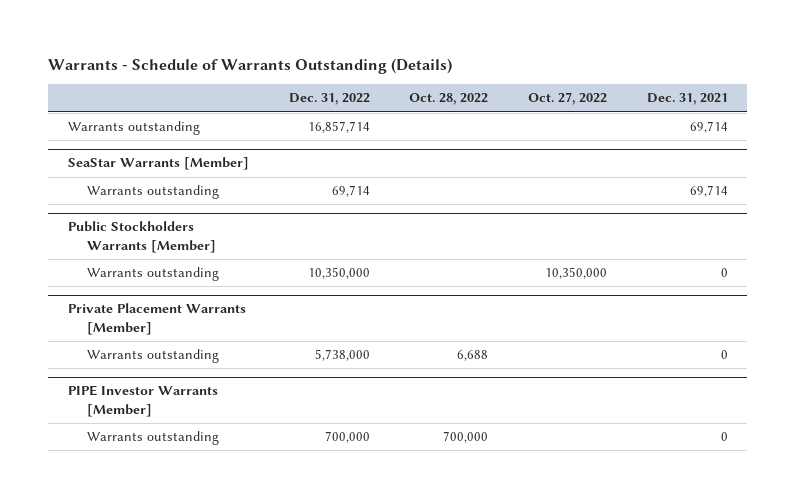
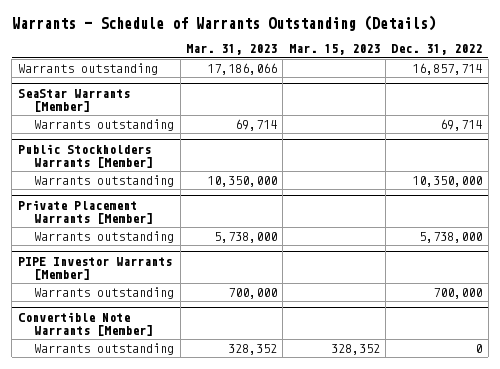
- | Dec. 31, 2022 | Oct. 28, 2022 | Oct. 27, 2022 | Dec. 31, 2021
+ | Mar. 31, 2023 | Mar. 15, 2023 | Dec. 31, 2022
+ Convertible Note Warrants [Member]
+ Warrants outstanding | 328,352 | 328,352 | 0

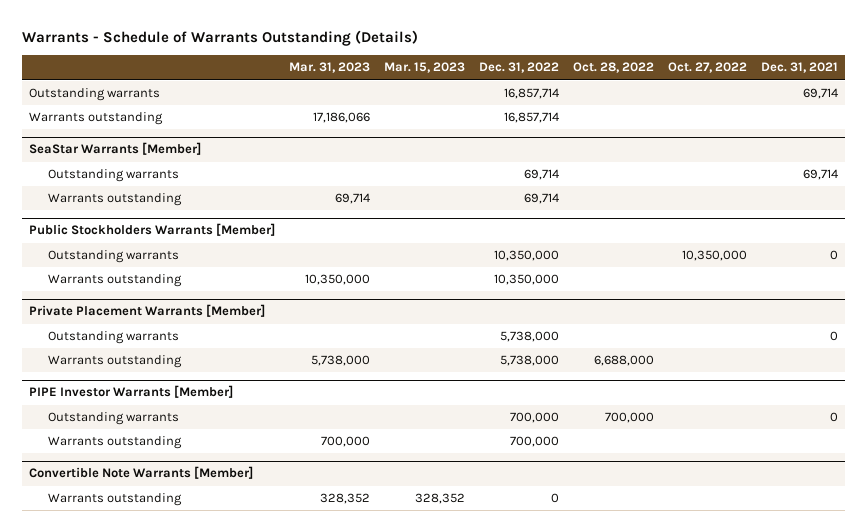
- | Mar. 31, 2023 | Mar. 15, 2023 | Dec. 31, 2022
+ | Mar. 31, 2023 | Mar. 15, 2023 | Dec. 31, 2022 | Oct. 28, 2022 | Oct. 27, 2022 | Dec. 31, 2021
+ Outstanding warrants | | | 16,857,714 | | | 69,714
@ SeaStar Warrants [Member]
+ Outstanding warrants | | | 69,714 | | | 69,714
@ Public Stockholders Warrants [Member]
+ Outstanding warrants | | | 10,350,000 | | 10,350,000 | 0
@ Private Placement Warrants [Member]
+ Outstanding warrants | | | 5,738,000 | | | 0
@ PIPE Investor Warrants [Member]
+ Outstanding warrants | | | 700,000 | 700,000 | | 0

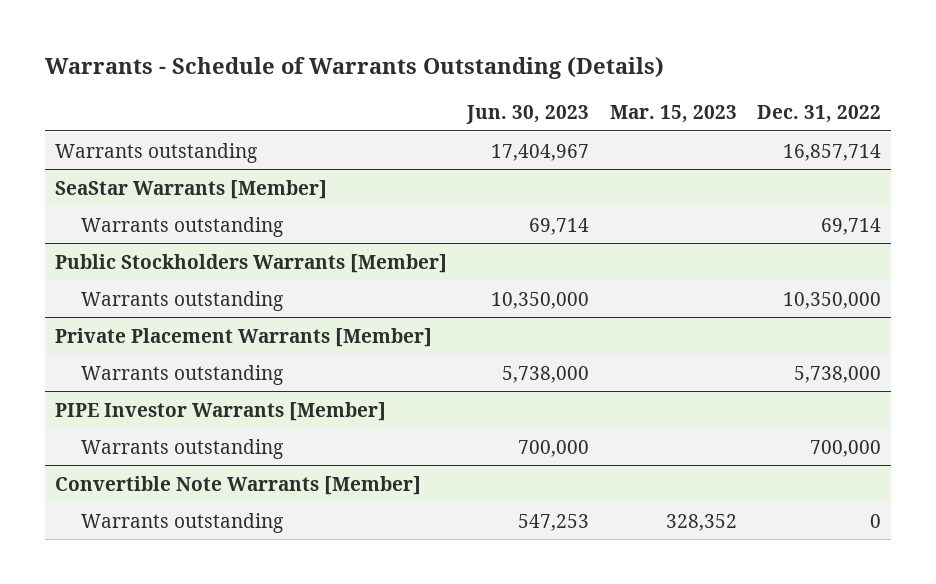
- | Mar. 31, 2023 | Mar. 15, 2023 | Dec. 31, 2022 | Oct. 28, 2022 | Oct. 27, 2022 | Dec. 31, 2021
+ | Jun. 30, 2023 | Mar. 15, 2023 | Dec. 31, 2022
- Outstanding warrants | | | 16,857,714 | | | 69,714
@ SeaStar Warrants [Member]
- Outstanding warrants | | | 69,714 | | | 69,714
@ Public Stockholders Warrants [Member]
- Outstanding warrants | | | 10,350,000 | | 10,350,000 | 0
@ Private Placement Warrants [Member]
- Outstanding warrants | | | 5,738,000 | | | 0
@ PIPE Investor Warrants [Member]
- Outstanding warrants | | | 700,000 | 700,000 | | 0

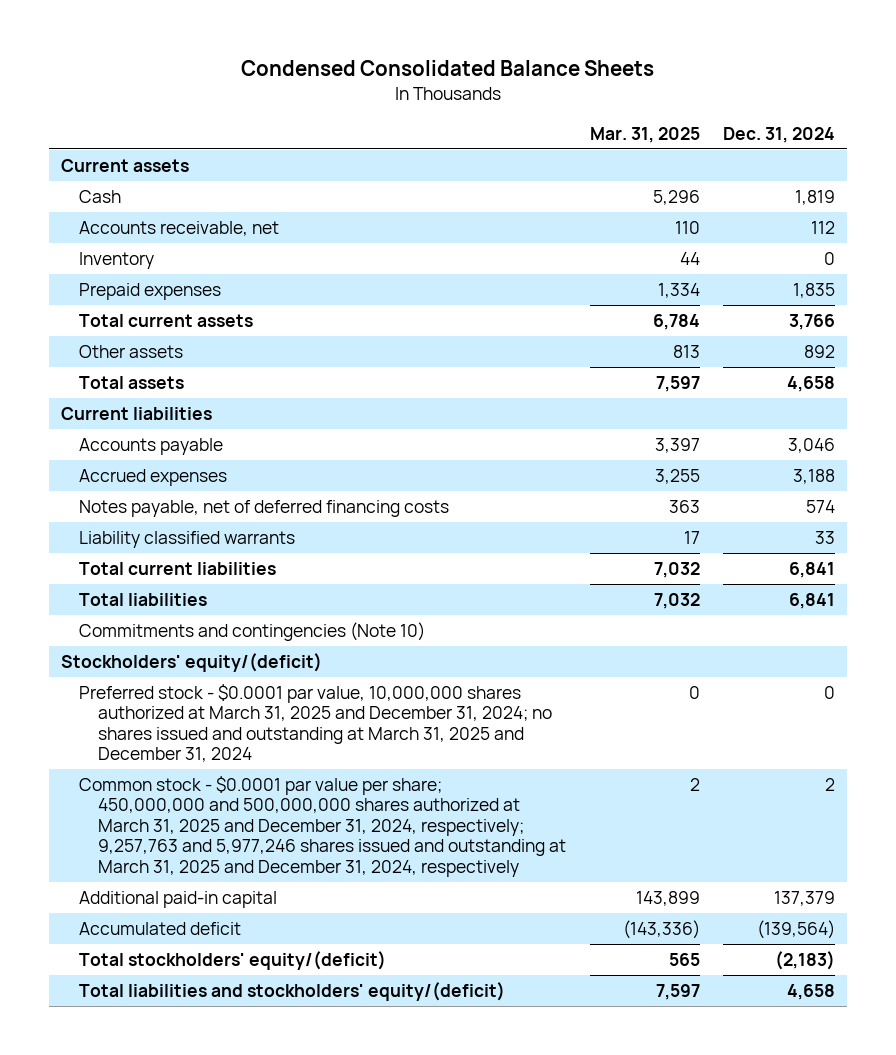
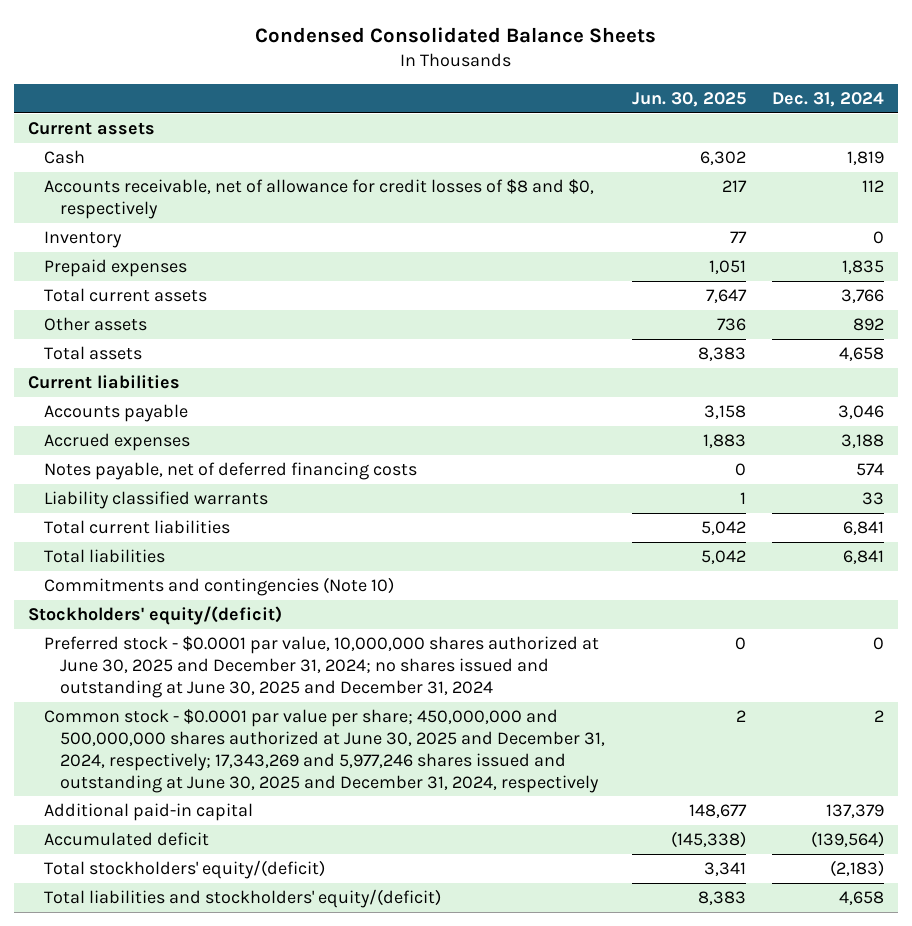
- | Mar. 31, 2025 | Dec. 31, 2024
+ | Jun. 30, 2025 | Dec. 31, 2024
- Accounts receivable, net | 110 | 112
+ Accounts receivable, net of allowance for credit losses of $8 and $0, respectively | 217 | 112
- Preferred stock - $0.0001 par value, 10,000,000 shares authorized at March 31, 2025 and December 31, 2024; no shares issued and outstanding at March 31, 2025 and December 31, 2024 | 0 | 0
- Common stock - $0.0001 par value per share; 450,000,000 and 500,000,000 shares authorized at March 31, 2025 and December 31, 2024, respectively; 9,257,763 and 5,977,246 shares issued and outstanding at March 31, 2025 and December 31, 2024, respectively | 2 | 2
+ Preferred stock - $0.0001 par value, 10,000,000 shares authorized at June 30, 2025 and December 31, 2024; no shares issued and outstanding at June 30, 2025 and December 31, 2024 | 0 | 0
+ Common stock - $0.0001 par value per share; 450,000,000 and 500,000,000 shares authorized at June 30, 2025 and December 31, 2024, respectively; 17,343,269 and 5,977,246 shares issued and outstanding at June 30, 2025 and December 31, 2024, respectively | 2 | 2

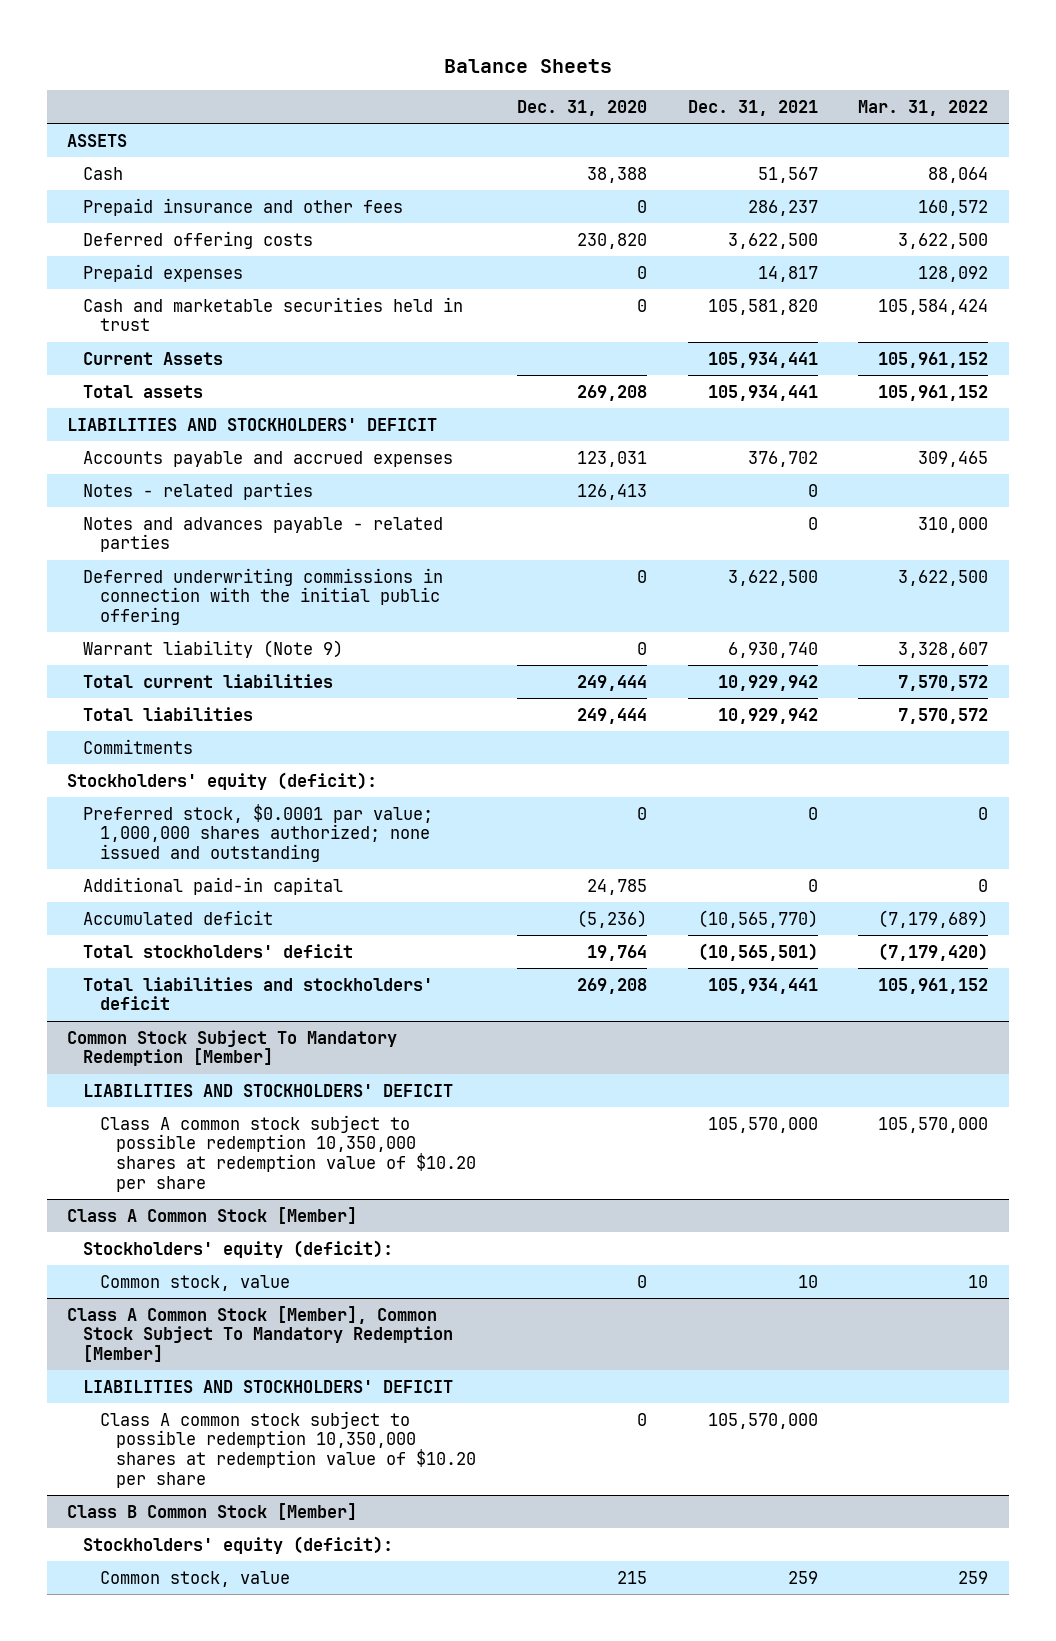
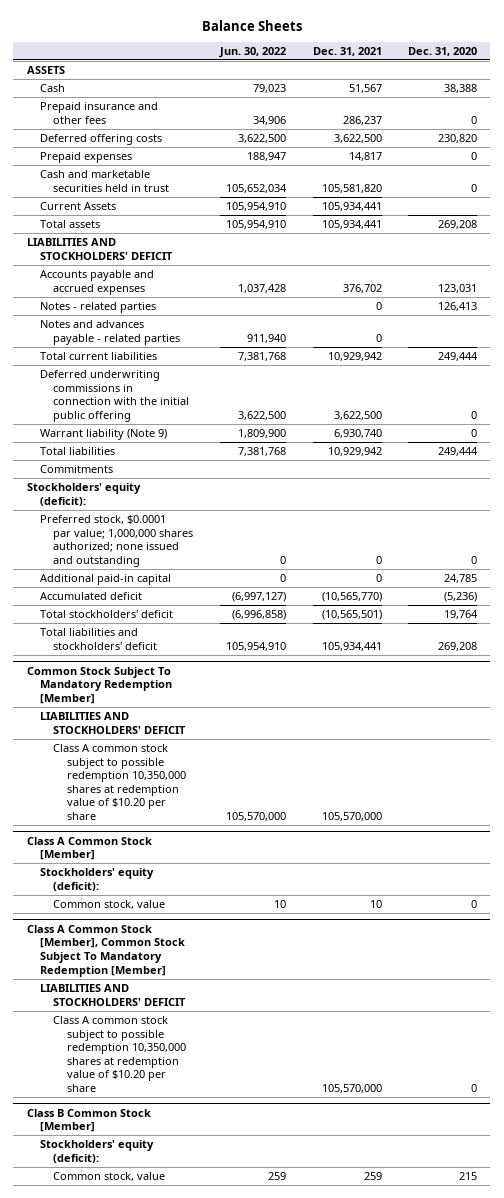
- | Dec. 31, 2020 | Dec. 31, 2021 | Mar. 31, 2022
+ | Jun. 30, 2022 | Dec. 31, 2021 | Dec. 31, 2020
moved up: Total current liabilities | 7,381,768 | 10,929,942 | 249,444

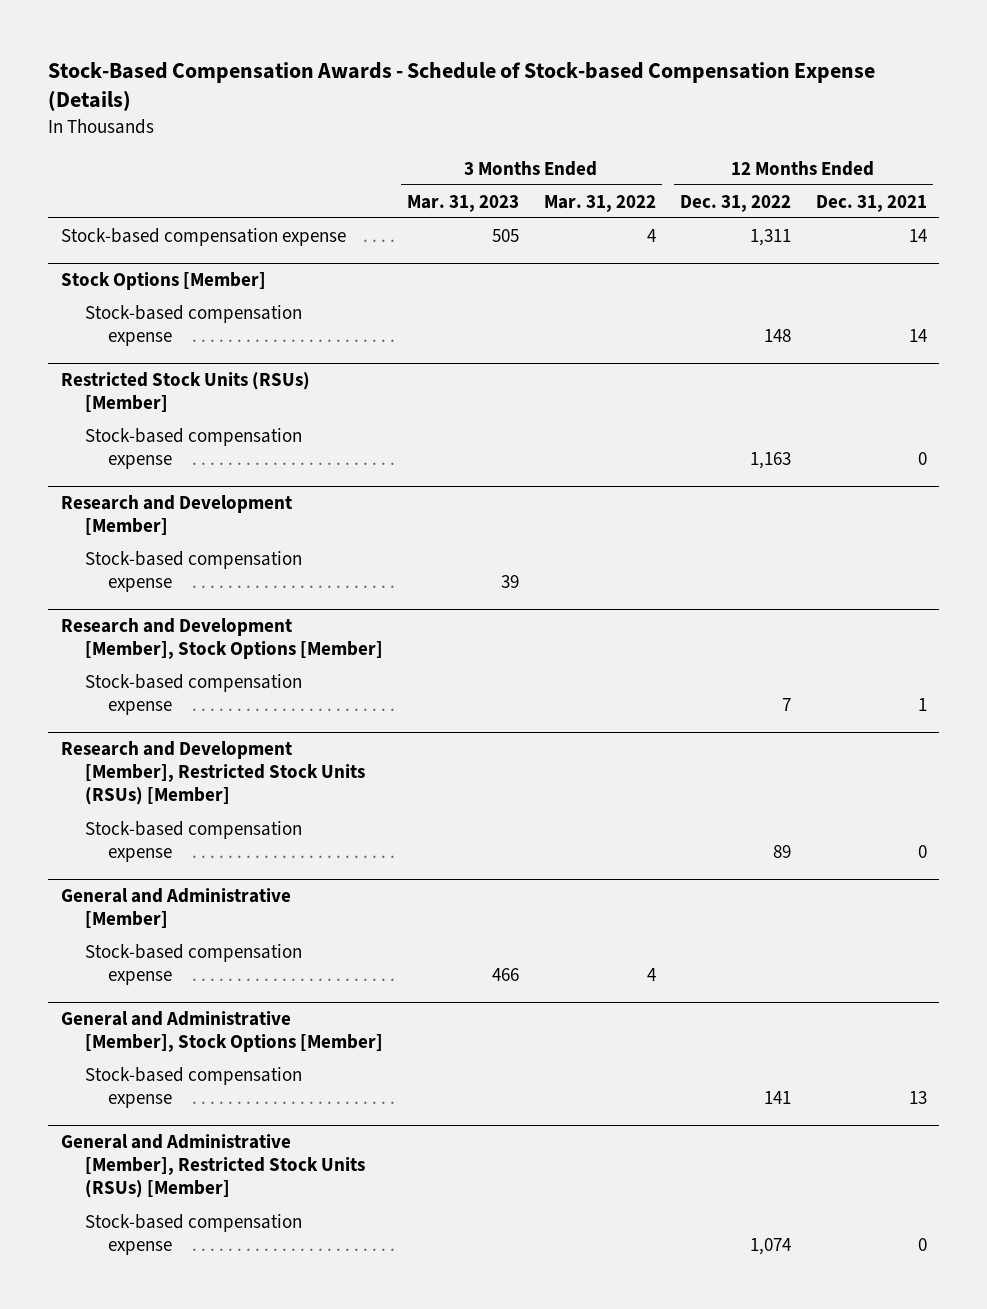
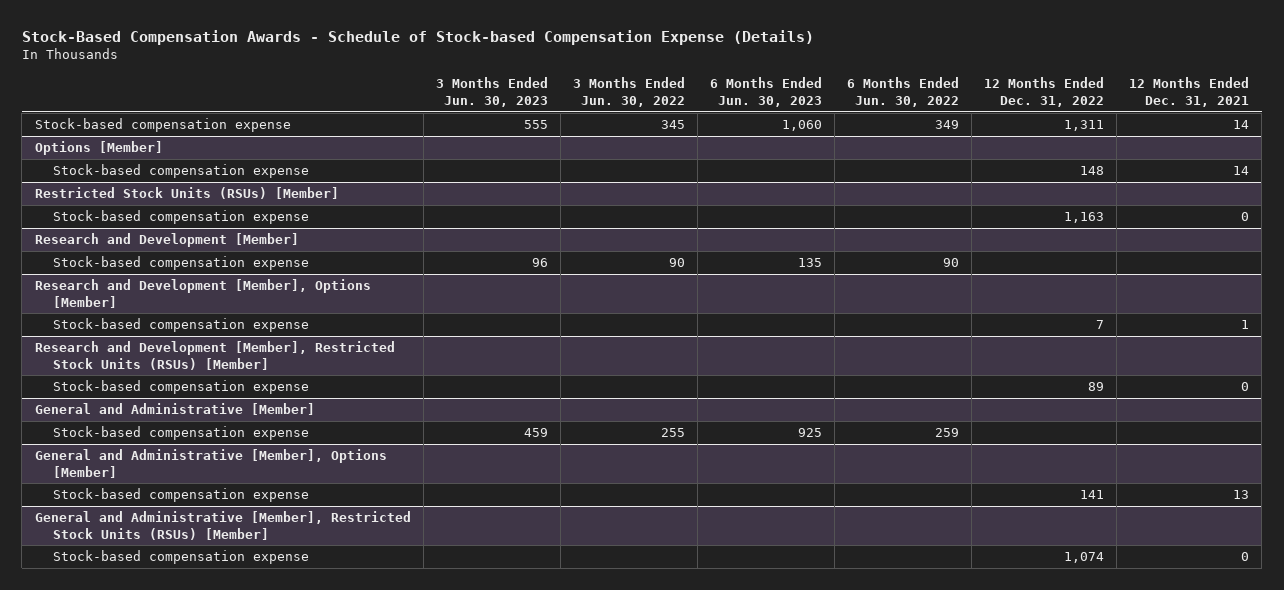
- | 3 Months Ended Mar. 31, 2023 | 3 Months Ended Mar. 31, 2022 | 12 Months Ended Dec. 31, 2022 | 12 Months Ended Dec. 31, 2021
+ | 3 Months Ended Jun. 30, 2023 | 3 Months Ended Jun. 30, 2022 | 6 Months Ended Jun. 30, 2023 | 6 Months Ended Jun. 30, 2022 | 12 Months Ended Dec. 31, 2022 | 12 Months Ended Dec. 31, 2021
- Stock Options [Member]
+ Options [Member]
- Research and Development [Member], Stock Options [Member]
+ Research and Development [Member], Options [Member]
- General and Administrative [Member], Stock Options [Member]
+ General and Administrative [Member], Options [Member]

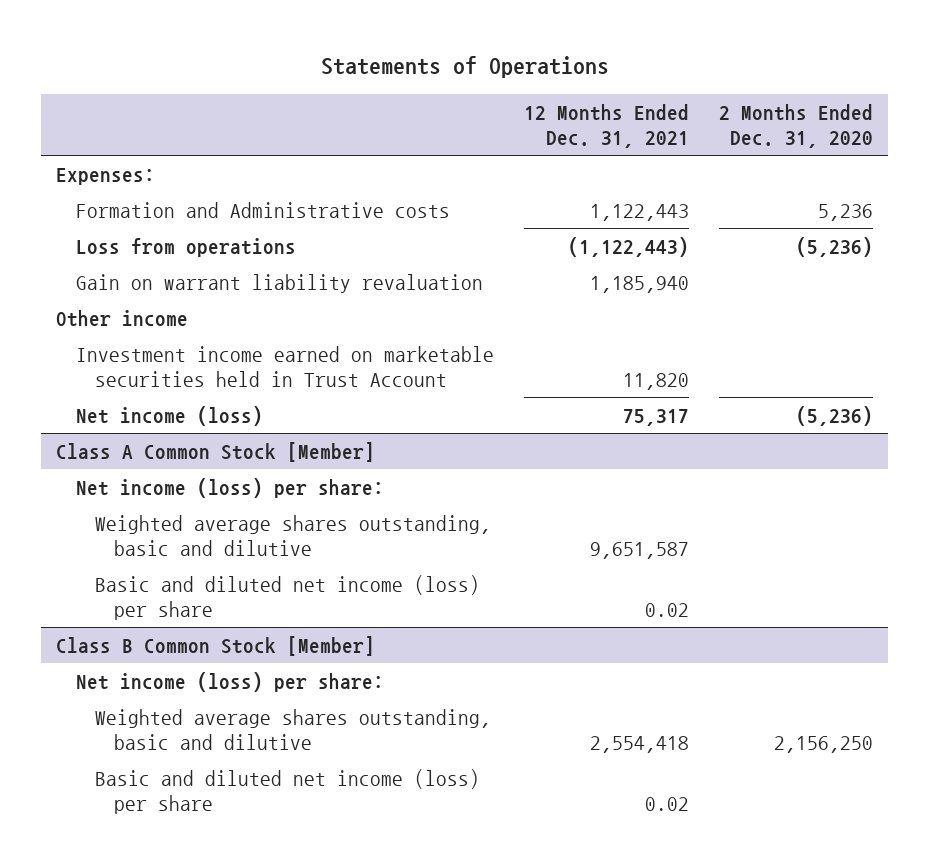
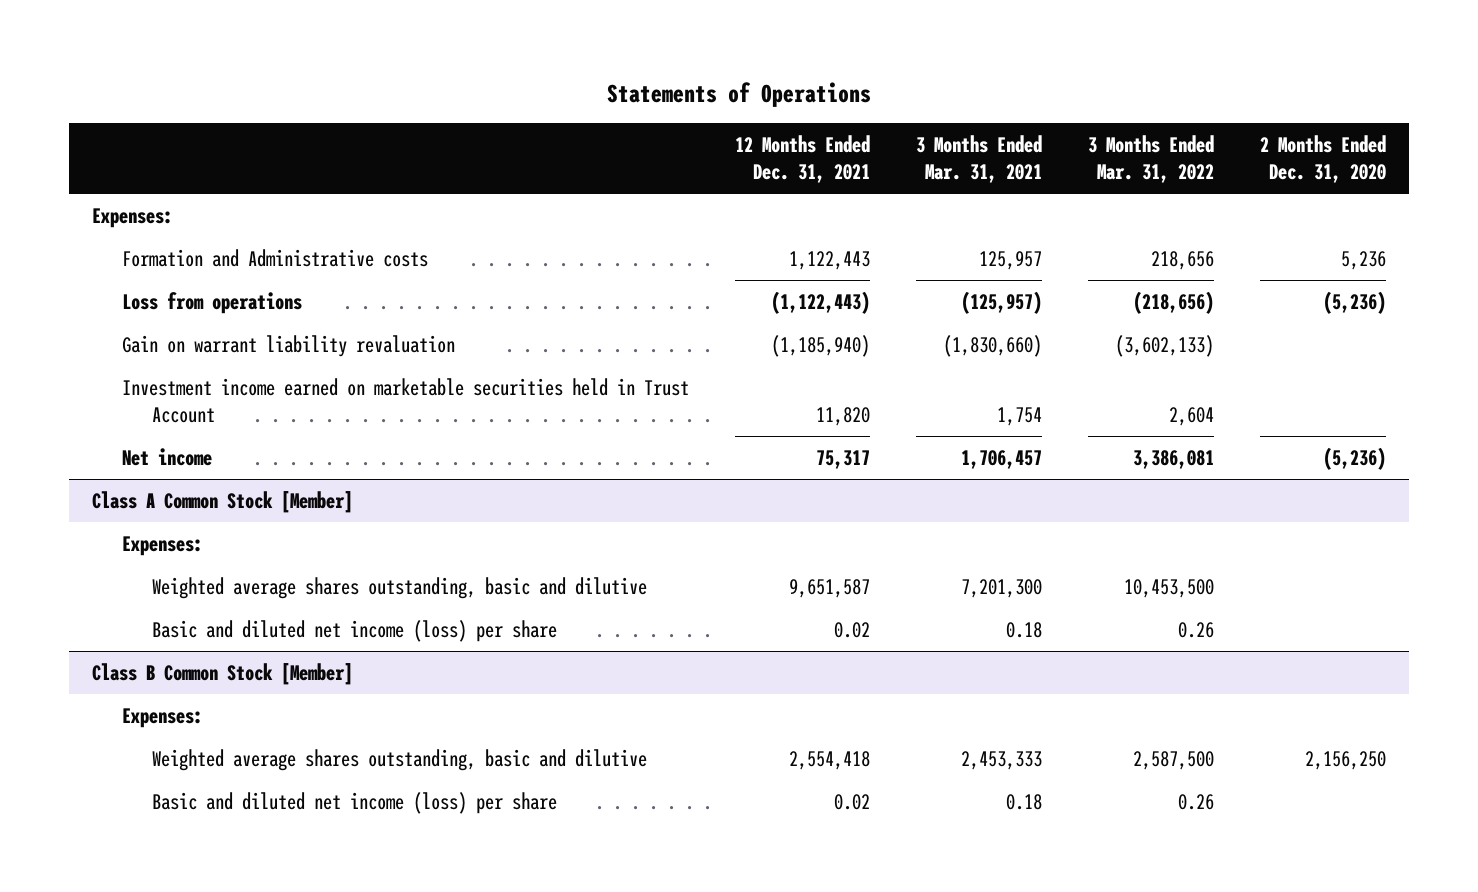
- | 12 Months Ended Dec. 31, 2021 | 2 Months Ended Dec. 31, 2020
+ | 12 Months Ended Dec. 31, 2021 | 3 Months Ended Mar. 31, 2021 | 3 Months Ended Mar. 31, 2022 | 2 Months Ended Dec. 31, 2020
- Gain on warrant liability revaluation | 1,185,940 |
- Other income
+ Gain on warrant liability revaluation | (1,185,940) | (1,830,660) | (3,602,133) |
- Net income (loss) | 75,317 | (5,236)
+ Net income | 75,317 | 1,706,457 | 3,386,081 | (5,236)
@ Class A Common Stock [Member]
- Net income (loss) per share:
+ Expenses:
@ Class B Common Stock [Member]
- Net income (loss) per share:
+ Expenses:

